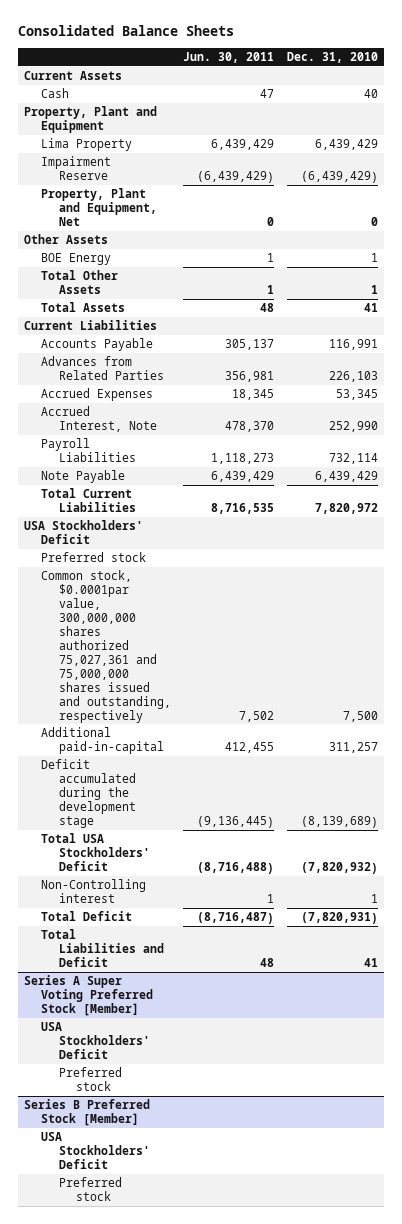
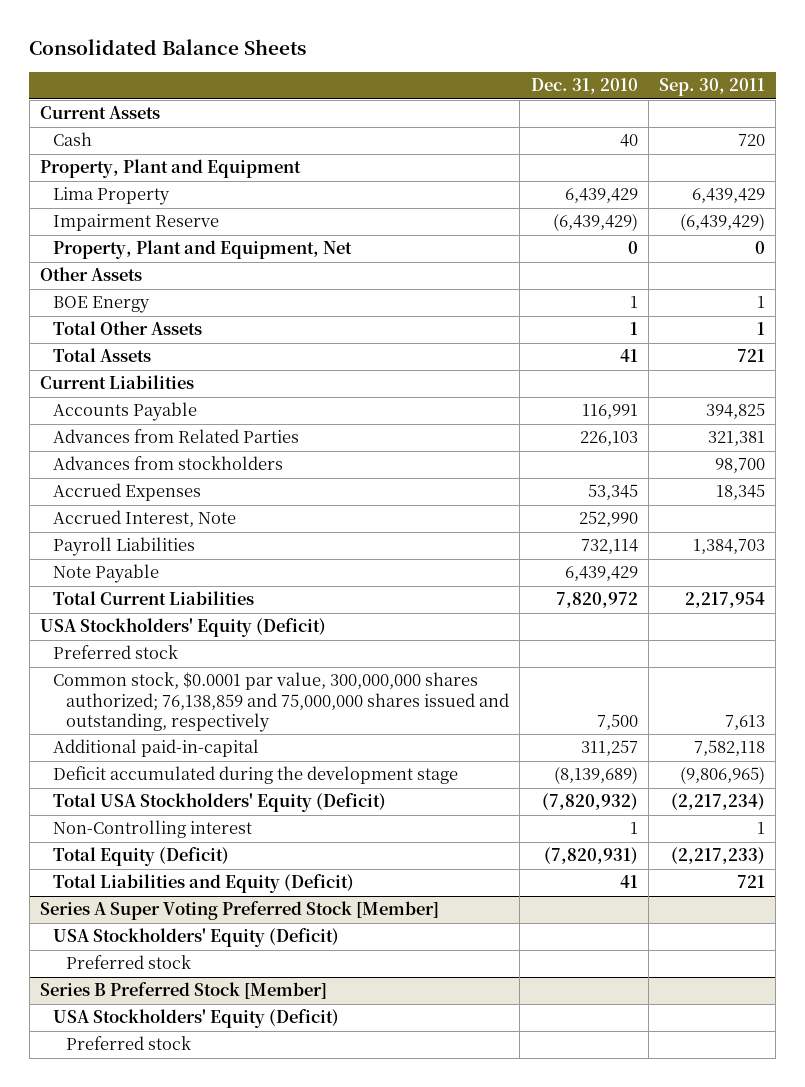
- | Jun. 30, 2011 | Dec. 31, 2010
+ | Dec. 31, 2010 | Sep. 30, 2011
+ Advances from stockholders | | 98,700
- USA Stockholders' Deficit
+ USA Stockholders' Equity (Deficit)
- Common stock, $0.0001par value, 300,000,000 shares authorized 75,027,361 and 75,000,000 shares issued and outstanding, respectively | 7,502 | 7,500
+ Common stock, $0.0001 par value, 300,000,000 shares authorized; 76,138,859 and 75,000,000 shares issued and outstanding, respectively | 7,500 | 7,613
- Total USA Stockholders' Deficit | (8,716,488) | (7,820,932)
+ Total USA Stockholders' Equity (Deficit) | (7,820,932) | (2,217,234)
- Total Deficit | (8,716,487) | (7,820,931)
- Total Liabilities and Deficit | 48 | 41
+ Total Equity (Deficit) | (7,820,931) | (2,217,233)
+ Total Liabilities and Equity (Deficit) | 41 | 721
@ Series A Super Voting Preferred Stock [Member]
- USA Stockholders' Deficit
+ USA Stockholders' Equity (Deficit)
@ Series B Preferred Stock [Member]
- USA Stockholders' Deficit
+ USA Stockholders' Equity (Deficit)

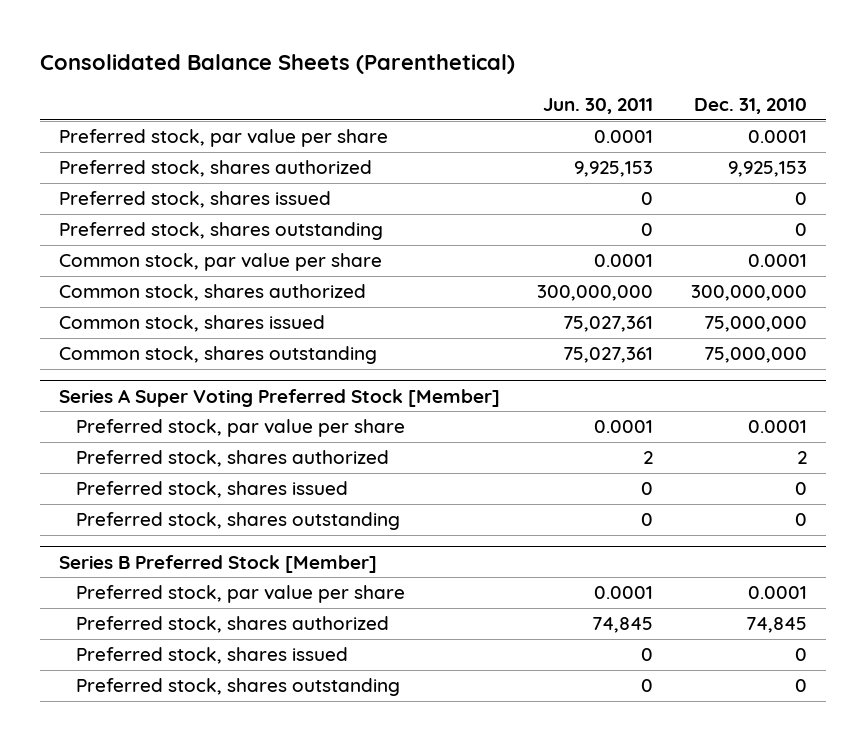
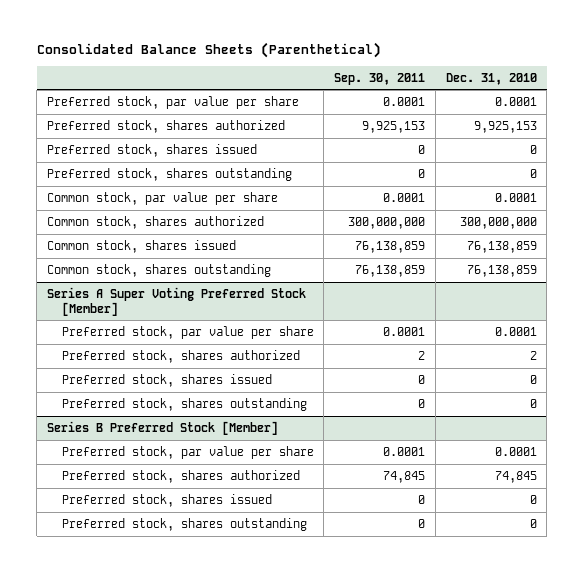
- | Jun. 30, 2011 | Dec. 31, 2010
+ | Sep. 30, 2011 | Dec. 31, 2010
- Common stock, shares issued | 75,027,361 | 75,000,000
- Common stock, shares outstanding | 75,027,361 | 75,000,000
+ Common stock, shares issued | 76,138,859 | 76,138,859
+ Common stock, shares outstanding | 76,138,859 | 76,138,859

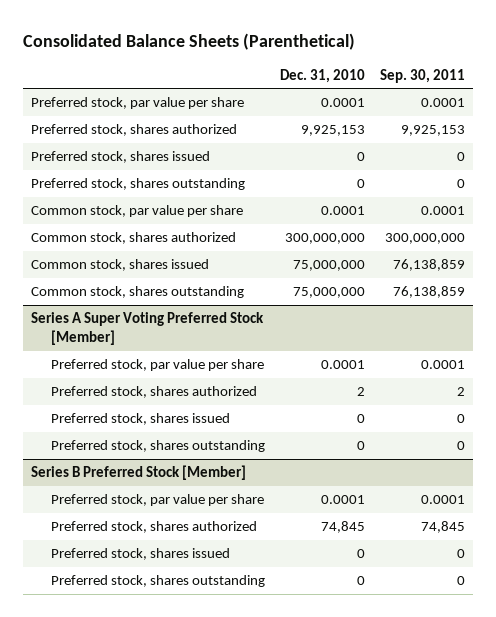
- | Sep. 30, 2011 | Dec. 31, 2010
+ | Dec. 31, 2010 | Sep. 30, 2011
- Common stock, shares issued | 76,138,859 | 76,138,859
- Common stock, shares outstanding | 76,138,859 | 76,138,859
+ Common stock, shares issued | 75,000,000 | 76,138,859
+ Common stock, shares outstanding | 75,000,000 | 76,138,859

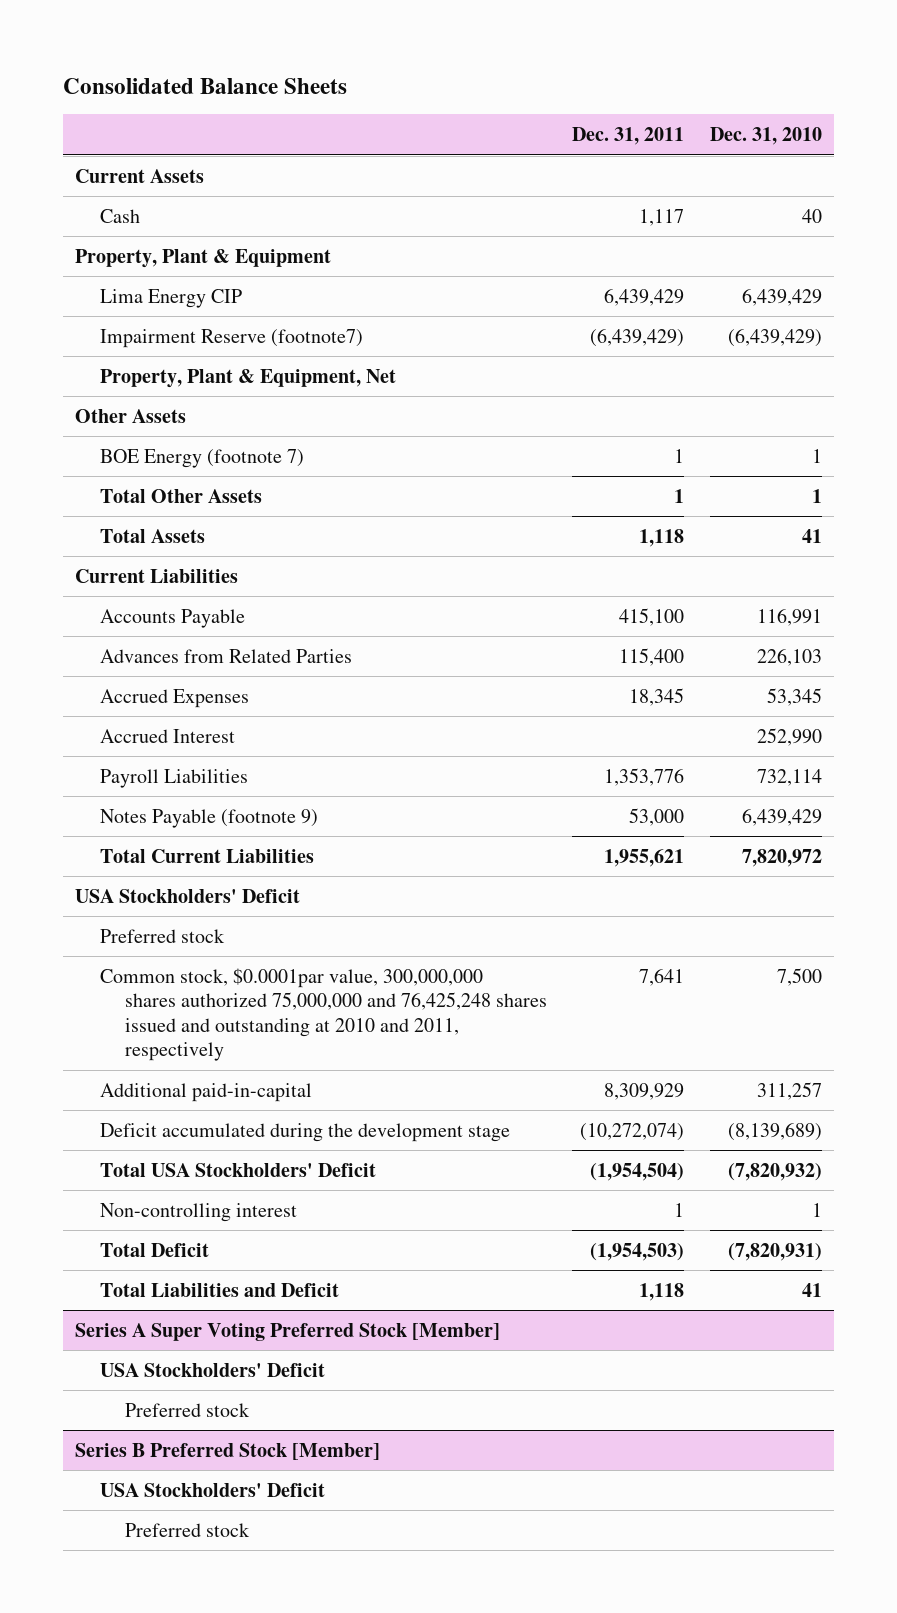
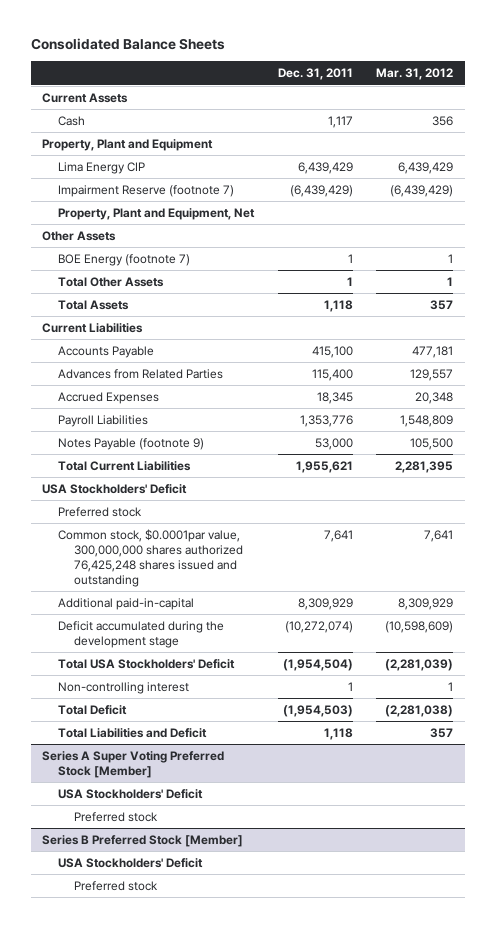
- | Dec. 31, 2011 | Dec. 31, 2010
+ | Dec. 31, 2011 | Mar. 31, 2012
- Property, Plant & Equipment
+ Property, Plant and Equipment
- Impairment Reserve (footnote7) | (6,439,429) | (6,439,429)
- Property, Plant & Equipment, Net
+ Impairment Reserve (footnote 7) | (6,439,429) | (6,439,429)
+ Property, Plant and Equipment, Net
- Accrued Interest | | 252,990
- Common stock, $0.0001par value, 300,000,000 shares authorized 75,000,000 and 76,425,248 shares issued and outstanding at 2010 and 2011, respectively | 7,641 | 7,500
+ Common stock, $0.0001par value, 300,000,000 shares authorized 76,425,248 shares issued and outstanding | 7,641 | 7,641

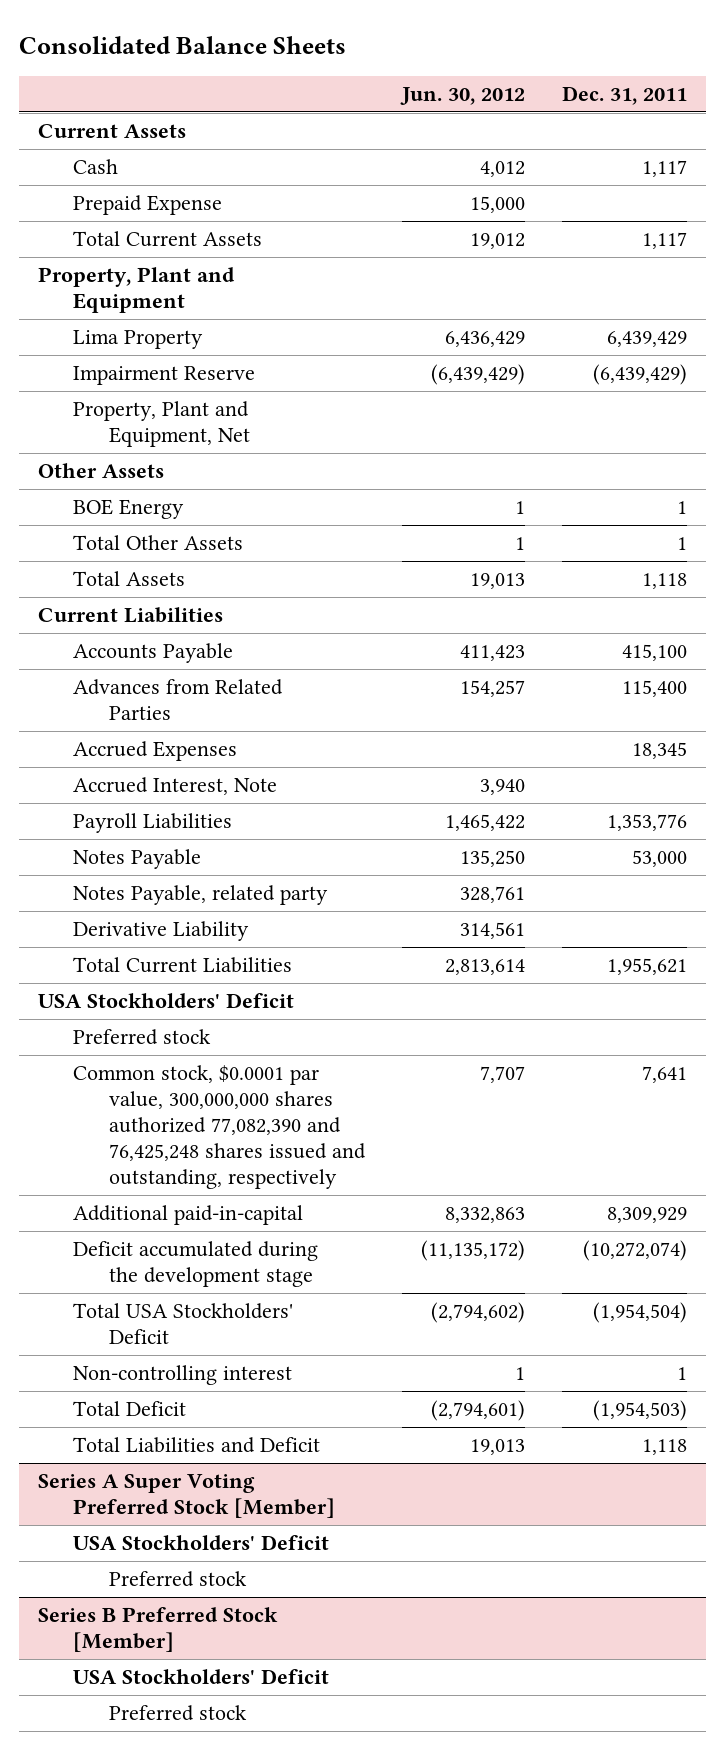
- | Dec. 31, 2011 | Mar. 31, 2012
+ | Jun. 30, 2012 | Dec. 31, 2011
+ Prepaid Expense | 15,000 |
+ Total Current Assets | 19,012 | 1,117
- Lima Energy CIP | 6,439,429 | 6,439,429
- Impairment Reserve (footnote 7) | (6,439,429) | (6,439,429)
+ Lima Property | 6,436,429 | 6,439,429
+ Impairment Reserve | (6,439,429) | (6,439,429)
- BOE Energy (footnote 7) | 1 | 1
+ BOE Energy | 1 | 1
+ Accrued Interest, Note | 3,940 |
- Notes Payable (footnote 9) | 53,000 | 105,500
+ Notes Payable | 135,250 | 53,000
+ Notes Payable, related party | 328,761 |
+ Derivative Liability | 314,561 |
- Common stock, $0.0001par value, 300,000,000 shares authorized 76,425,248 shares issued and outstanding | 7,641 | 7,641
+ Common stock, $0.0001 par value, 300,000,000 shares authorized 77,082,390 and 76,425,248 shares issued and outstanding, respectively | 7,707 | 7,641

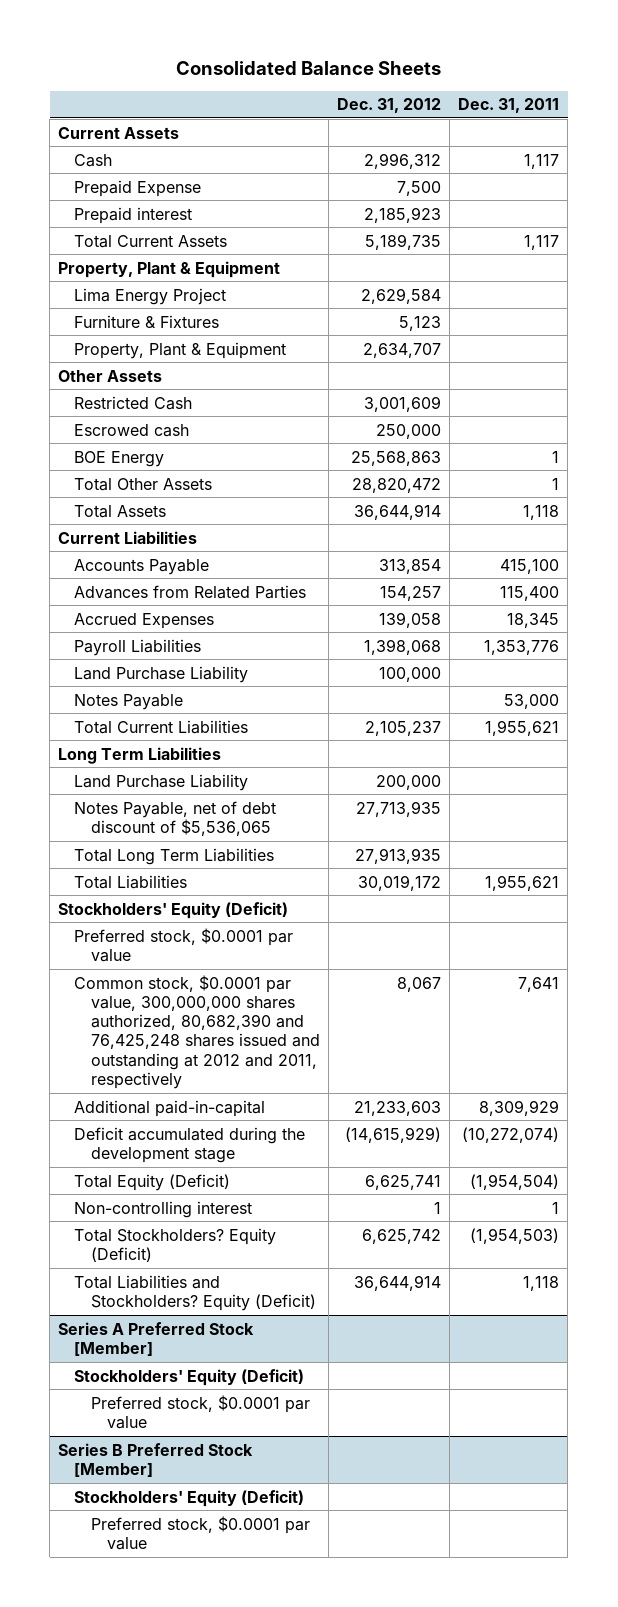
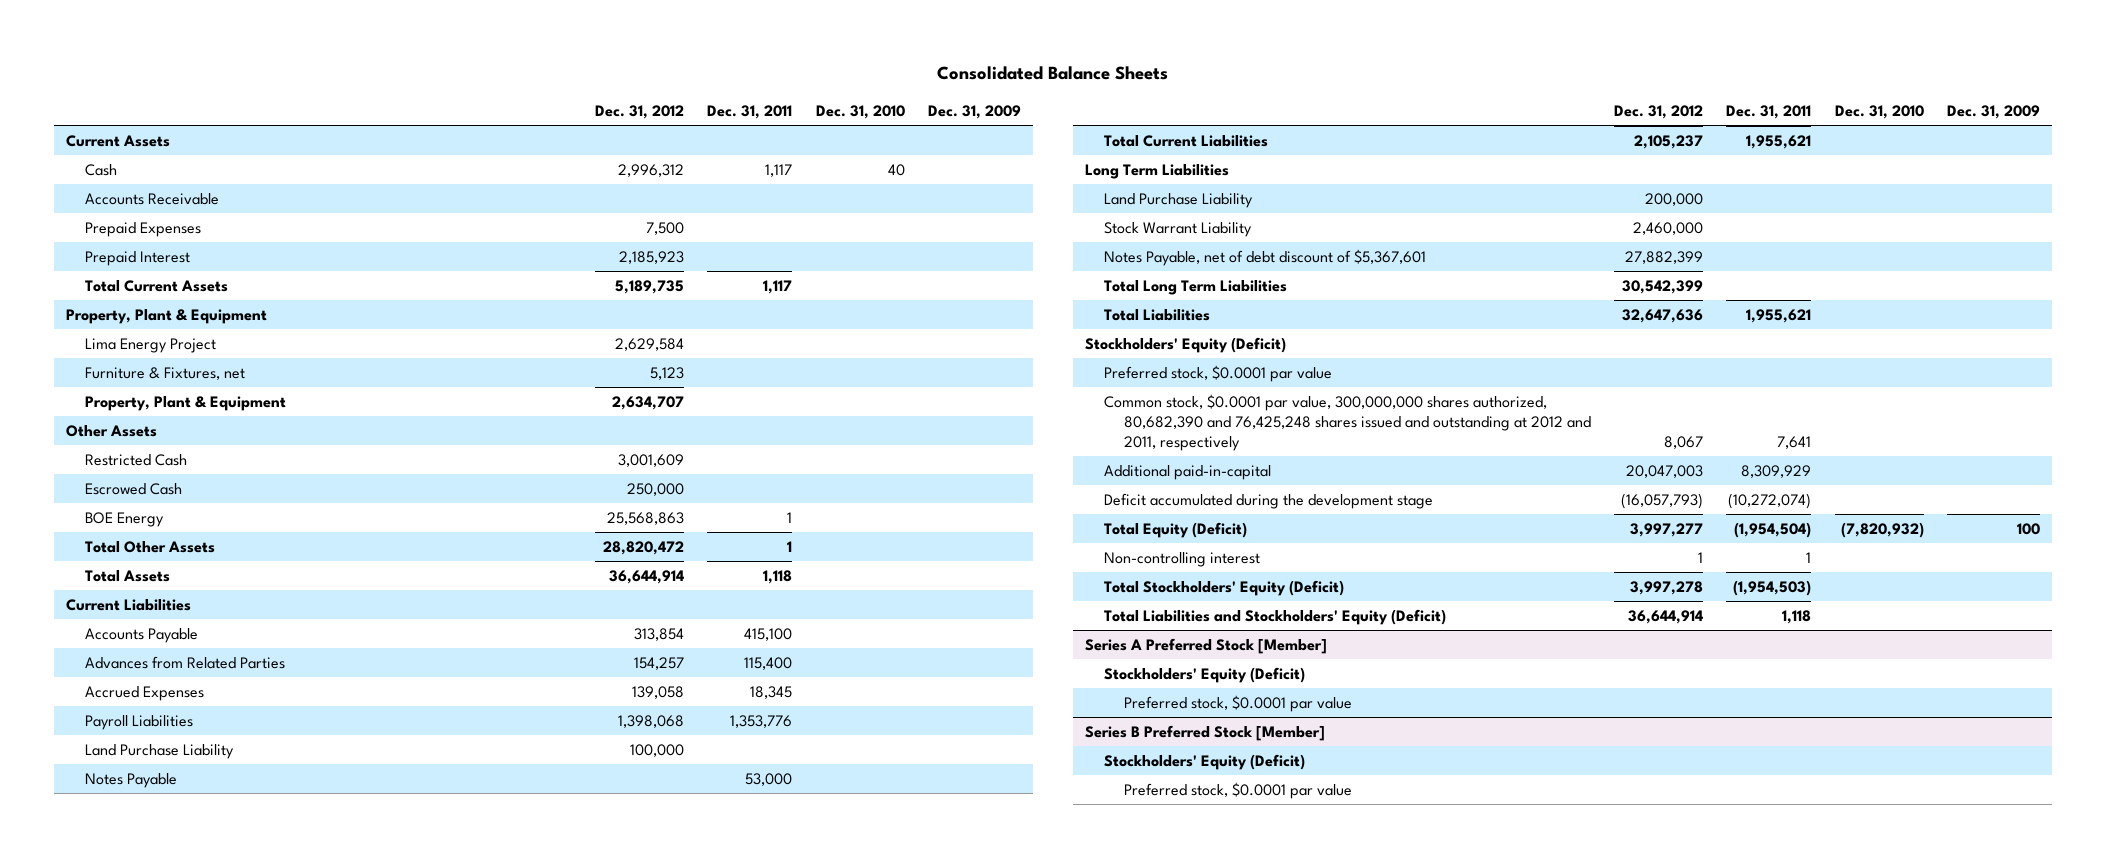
- | Dec. 31, 2012 | Dec. 31, 2011
+ | Dec. 31, 2012 | Dec. 31, 2011 | Dec. 31, 2010 | Dec. 31, 2009
- Prepaid Expense | 7,500 |
- Prepaid interest | 2,185,923 |
+ Accounts Receivable
+ Prepaid Expenses | 7,500 | | |
+ Prepaid Interest | 2,185,923 | | |
- Furniture & Fixtures | 5,123 |
+ Furniture & Fixtures, net | 5,123 | | |
- Escrowed cash | 250,000 |
+ Escrowed Cash | 250,000 | | |
- Notes Payable, net of debt discount of $5,536,065 | 27,713,935 |
- Total Long Term Liabilities | 27,913,935 |
- Total Liabilities | 30,019,172 | 1,955,621
+ Stock Warrant Liability | 2,460,000 | | |
+ Notes Payable, net of debt discount of $5,367,601 | 27,882,399 | | |
+ Total Long Term Liabilities | 30,542,399 | | |
+ Total Liabilities | 32,647,636 | 1,955,621 | |
- Additional paid-in-capital | 21,233,603 | 8,309,929
- Deficit accumulated during the development stage | (14,615,929) | (10,272,074)
- Total Equity (Deficit) | 6,625,741 | (1,954,504)
+ Additional paid-in-capital | 20,047,003 | 8,309,929 | |
+ Deficit accumulated during the development stage | (16,057,793) | (10,272,074) | |
+ Total Equity (Deficit) | 3,997,277 | (1,954,504) | (7,820,932) | 100
- Total Stockholders? Equity (Deficit) | 6,625,742 | (1,954,503)
- Total Liabilities and Stockholders? Equity (Deficit) | 36,644,914 | 1,118
+ Total Stockholders' Equity (Deficit) | 3,997,278 | (1,954,503) | |
+ Total Liabilities and Stockholders' Equity (Deficit) | 36,644,914 | 1,118 | |

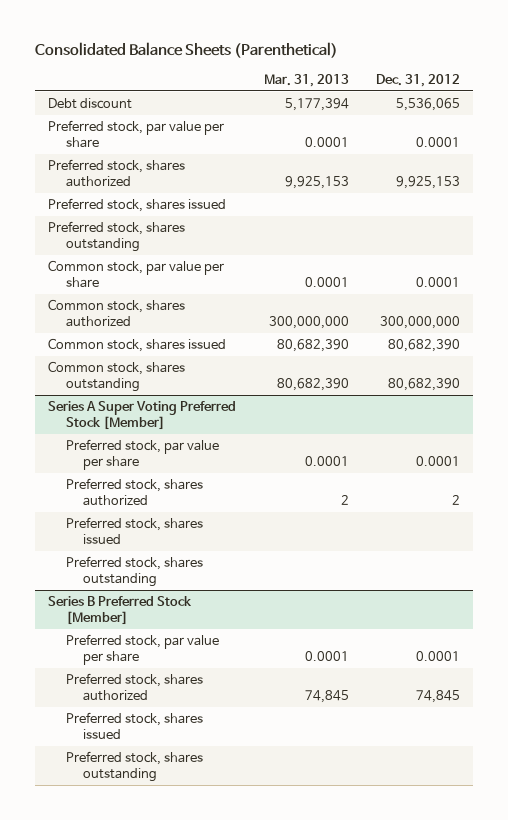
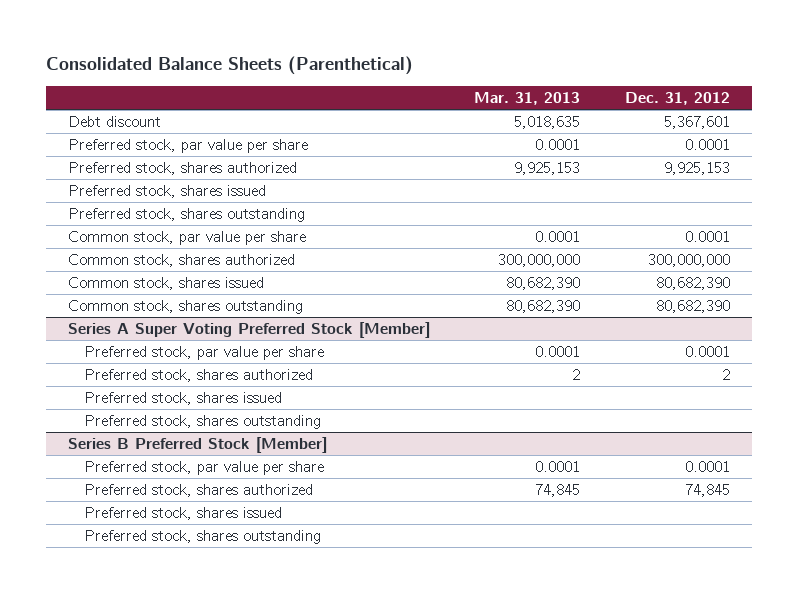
- Debt discount | 5,177,394 | 5,536,065
+ Debt discount | 5,018,635 | 5,367,601

